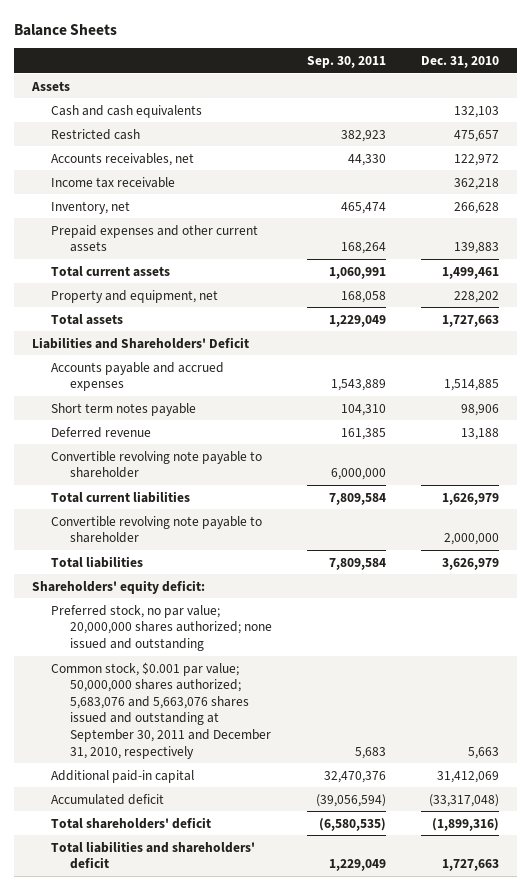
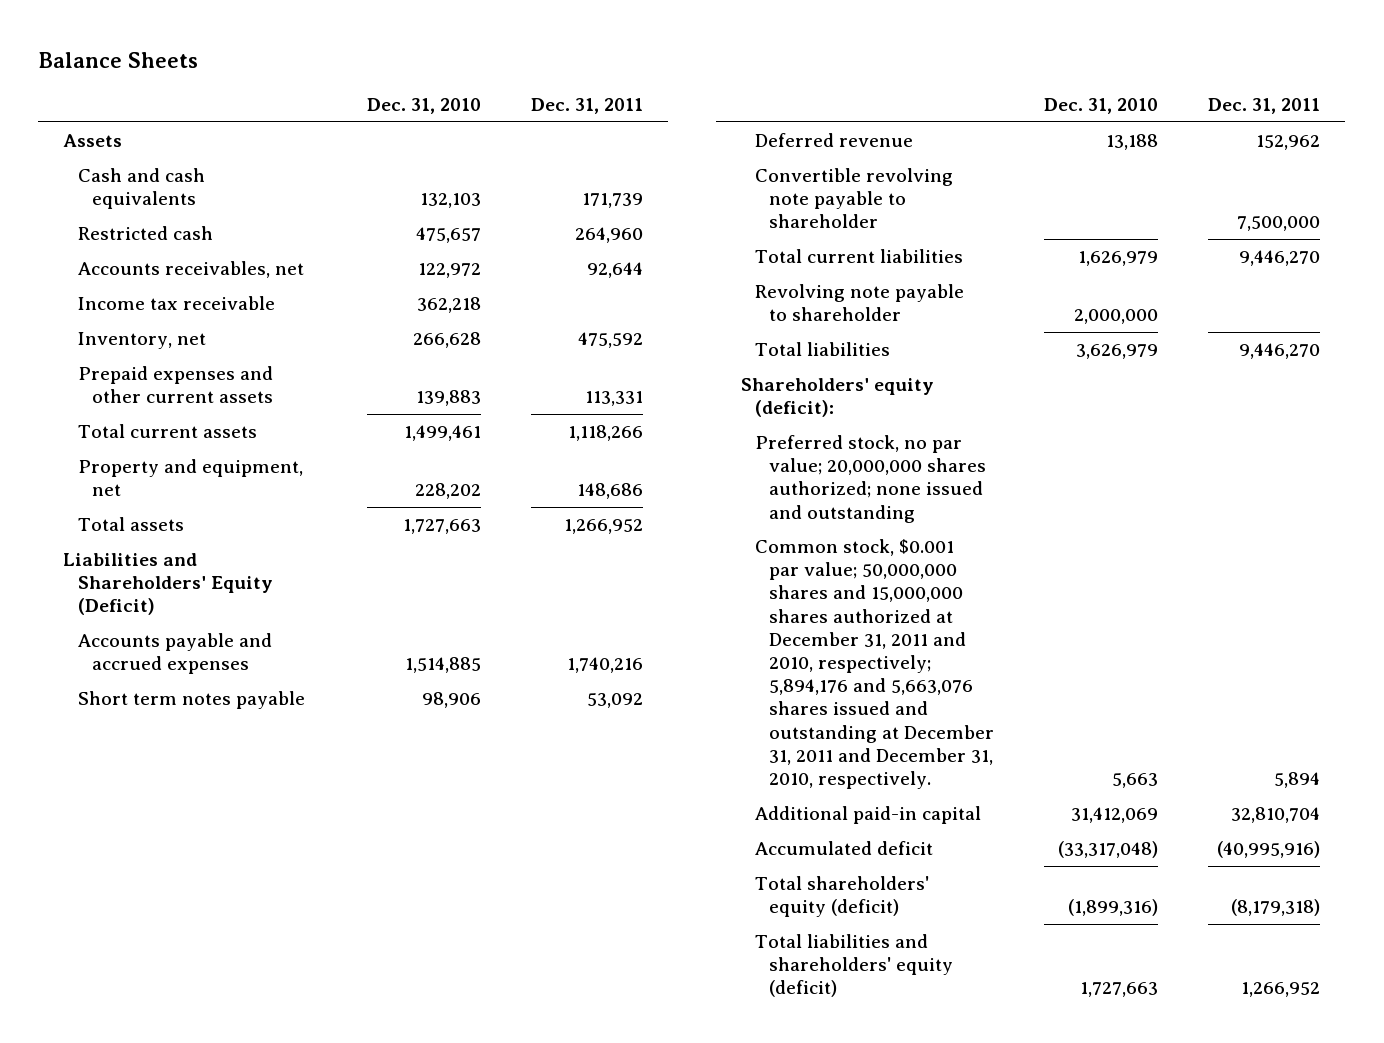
- | Sep. 30, 2011 | Dec. 31, 2010
+ | Dec. 31, 2010 | Dec. 31, 2011
- Liabilities and Shareholders' Deficit
+ Liabilities and Shareholders' Equity (Deficit)
- Convertible revolving note payable to shareholder | | 2,000,000
+ Revolving note payable to shareholder | 2,000,000 |
- Shareholders' equity deficit:
+ Shareholders' equity (deficit):
- Common stock, $0.001 par value; 50,000,000 shares authorized; 5,683,076 and 5,663,076 shares issued and outstanding at September 30, 2011 and December 31, 2010, respectively | 5,683 | 5,663
+ Common stock, $0.001 par value; 50,000,000 shares and 15,000,000 shares authorized at December 31, 2011 and 2010, respectively; 5,894,176 and 5,663,076 shares issued and outstanding at December 31, 2011 and December 31, 2010, respectively. | 5,663 | 5,894
- Total shareholders' deficit | (6,580,535) | (1,899,316)
- Total liabilities and shareholders' deficit | 1,229,049 | 1,727,663
+ Total shareholders' equity (deficit) | (1,899,316) | (8,179,318)
+ Total liabilities and shareholders' equity (deficit) | 1,727,663 | 1,266,952

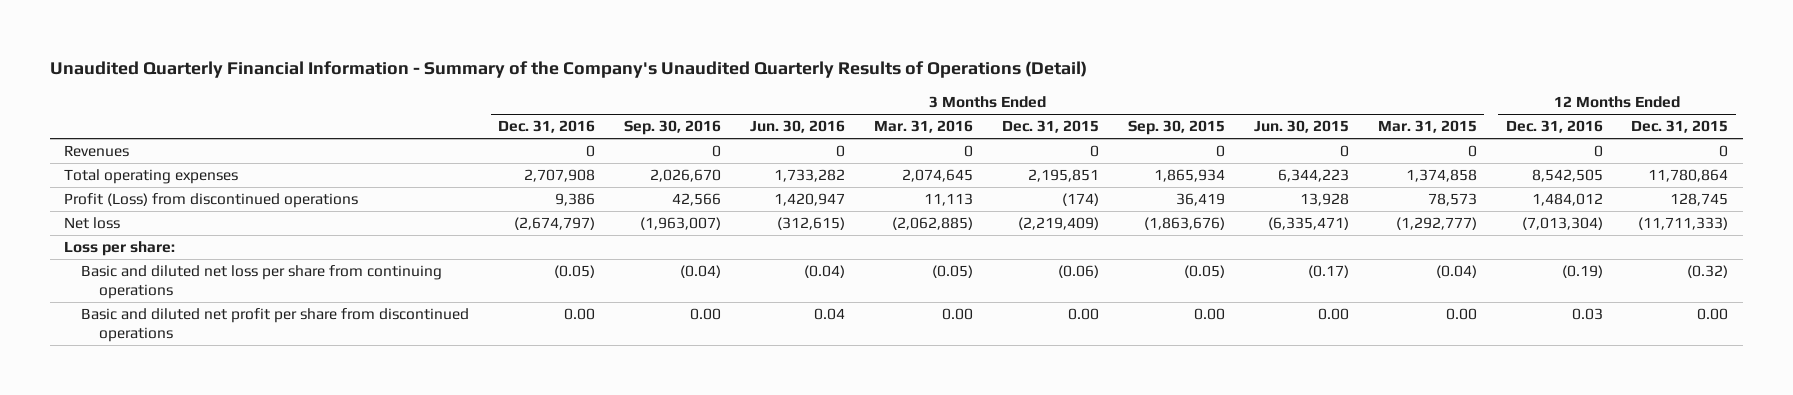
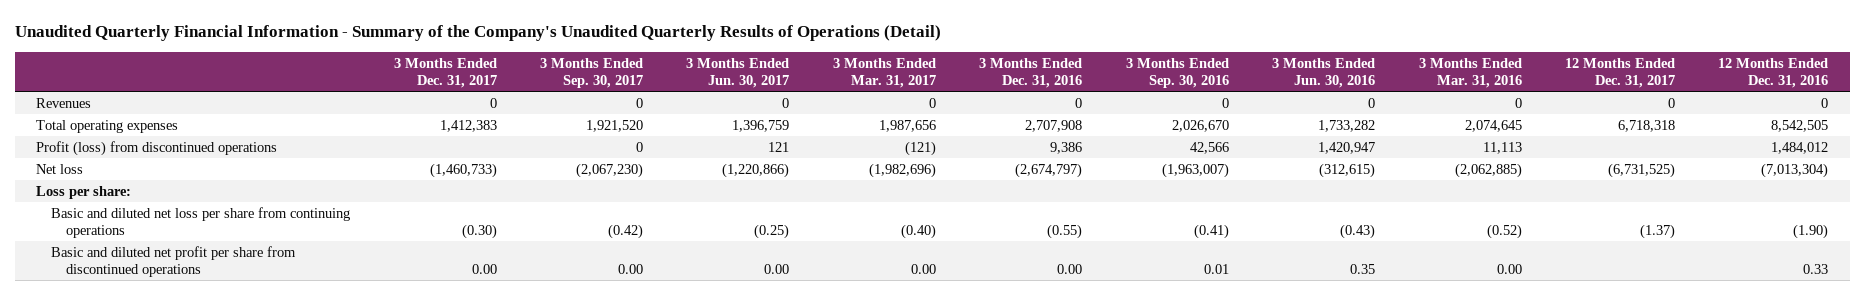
- | 3 Months Ended Dec. 31, 2016 | 3 Months Ended Sep. 30, 2016 | 3 Months Ended Jun. 30, 2016 | 3 Months Ended Mar. 31, 2016 | 3 Months Ended Dec. 31, 2015 | 3 Months Ended Sep. 30, 2015 | 3 Months Ended Jun. 30, 2015 | 3 Months Ended Mar. 31, 2015 | 12 Months Ended Dec. 31, 2016 | 12 Months Ended Dec. 31, 2015
+ | 3 Months Ended Dec. 31, 2017 | 3 Months Ended Sep. 30, 2017 | 3 Months Ended Jun. 30, 2017 | 3 Months Ended Mar. 31, 2017 | 3 Months Ended Dec. 31, 2016 | 3 Months Ended Sep. 30, 2016 | 3 Months Ended Jun. 30, 2016 | 3 Months Ended Mar. 31, 2016 | 12 Months Ended Dec. 31, 2017 | 12 Months Ended Dec. 31, 2016
- Profit (Loss) from discontinued operations | 9,386 | 42,566 | 1,420,947 | 11,113 | (174) | 36,419 | 13,928 | 78,573 | 1,484,012 | 128,745
+ Profit (loss) from discontinued operations | | 0 | 121 | (121) | 9,386 | 42,566 | 1,420,947 | 11,113 | | 1,484,012
- Basic and diluted net loss per share from continuing operations | (0.05) | (0.04) | (0.04) | (0.05) | (0.06) | (0.05) | (0.17) | (0.04) | (0.19) | (0.32)
- Basic and diluted net profit per share from discontinued operations | 0.00 | 0.00 | 0.04 | 0.00 | 0.00 | 0.00 | 0.00 | 0.00 | 0.03 | 0.00
+ Basic and diluted net loss per share from continuing operations | (0.30) | (0.42) | (0.25) | (0.40) | (0.55) | (0.41) | (0.43) | (0.52) | (1.37) | (1.90)
+ Basic and diluted net profit per share from discontinued operations | 0.00 | 0.00 | 0.00 | 0.00 | 0.00 | 0.01 | 0.35 | 0.00 | | 0.33

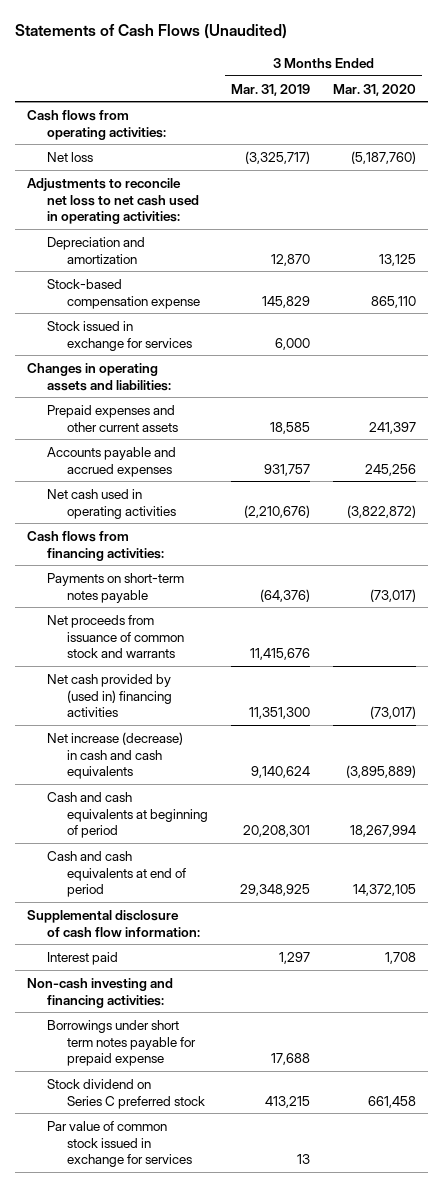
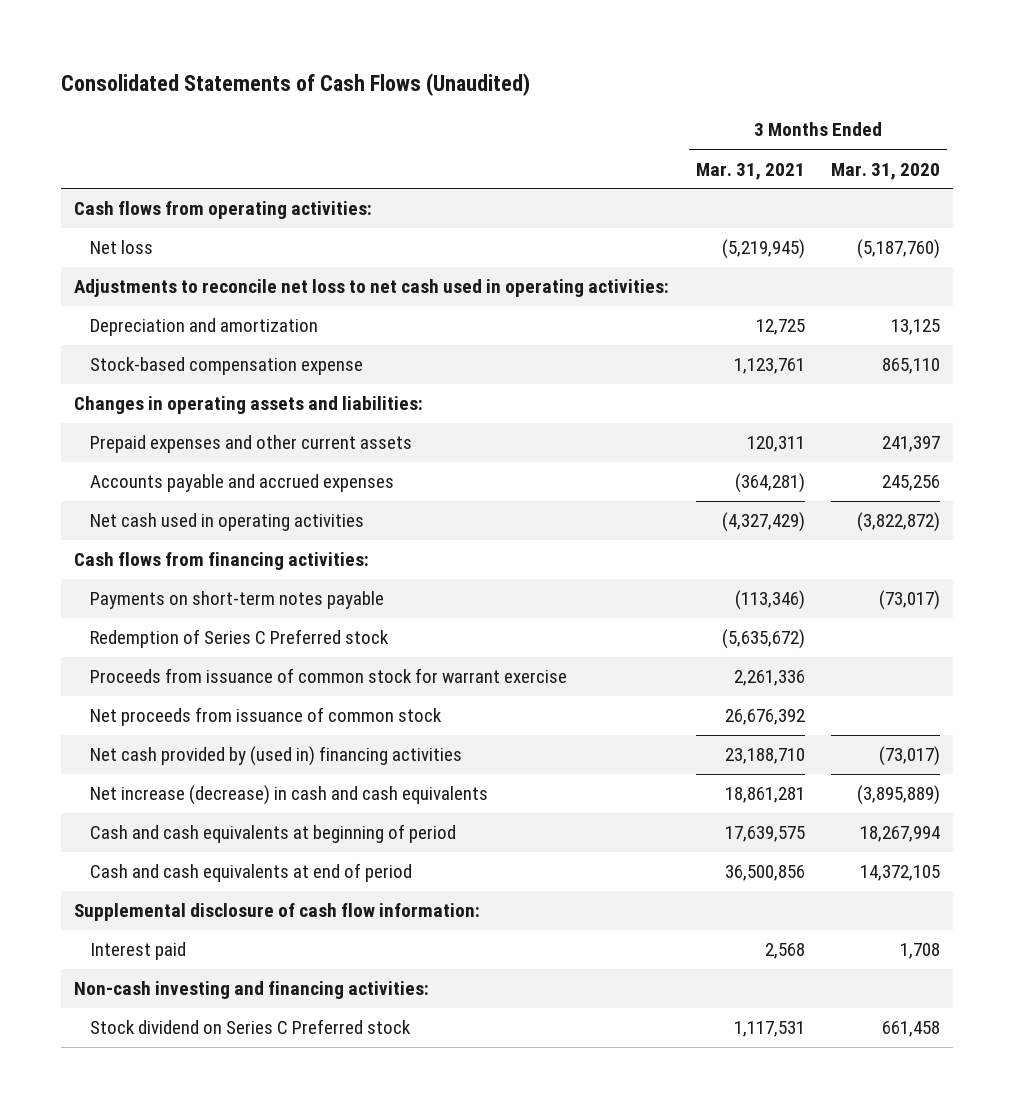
- Statements of Cash Flows (Unaudited)
+ Consolidated Statements of Cash Flows (Unaudited)
- | 3 Months Ended Mar. 31, 2019 | 3 Months Ended Mar. 31, 2020
+ | 3 Months Ended Mar. 31, 2021 | 3 Months Ended Mar. 31, 2020
- Stock issued in exchange for services | 6,000 |
- Net proceeds from issuance of common stock and warrants | 11,415,676 |
+ Redemption of Series C Preferred stock | (5,635,672) |
+ Proceeds from issuance of common stock for warrant exercise | 2,261,336 |
+ Net proceeds from issuance of common stock | 26,676,392 |
- Borrowings under short term notes payable for prepaid expense | 17,688 |
- Stock dividend on Series C preferred stock | 413,215 | 661,458
- Par value of common stock issued in exchange for services | 13 |
+ Stock dividend on Series C Preferred stock | 1,117,531 | 661,458

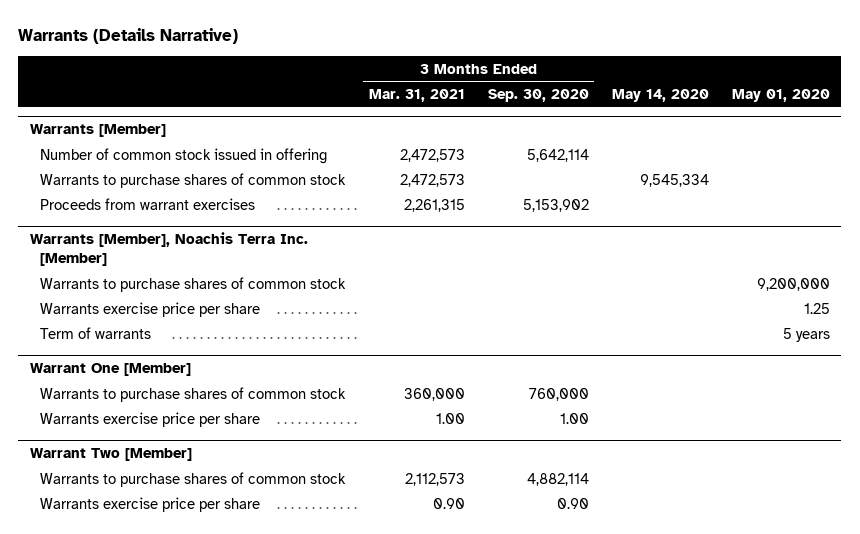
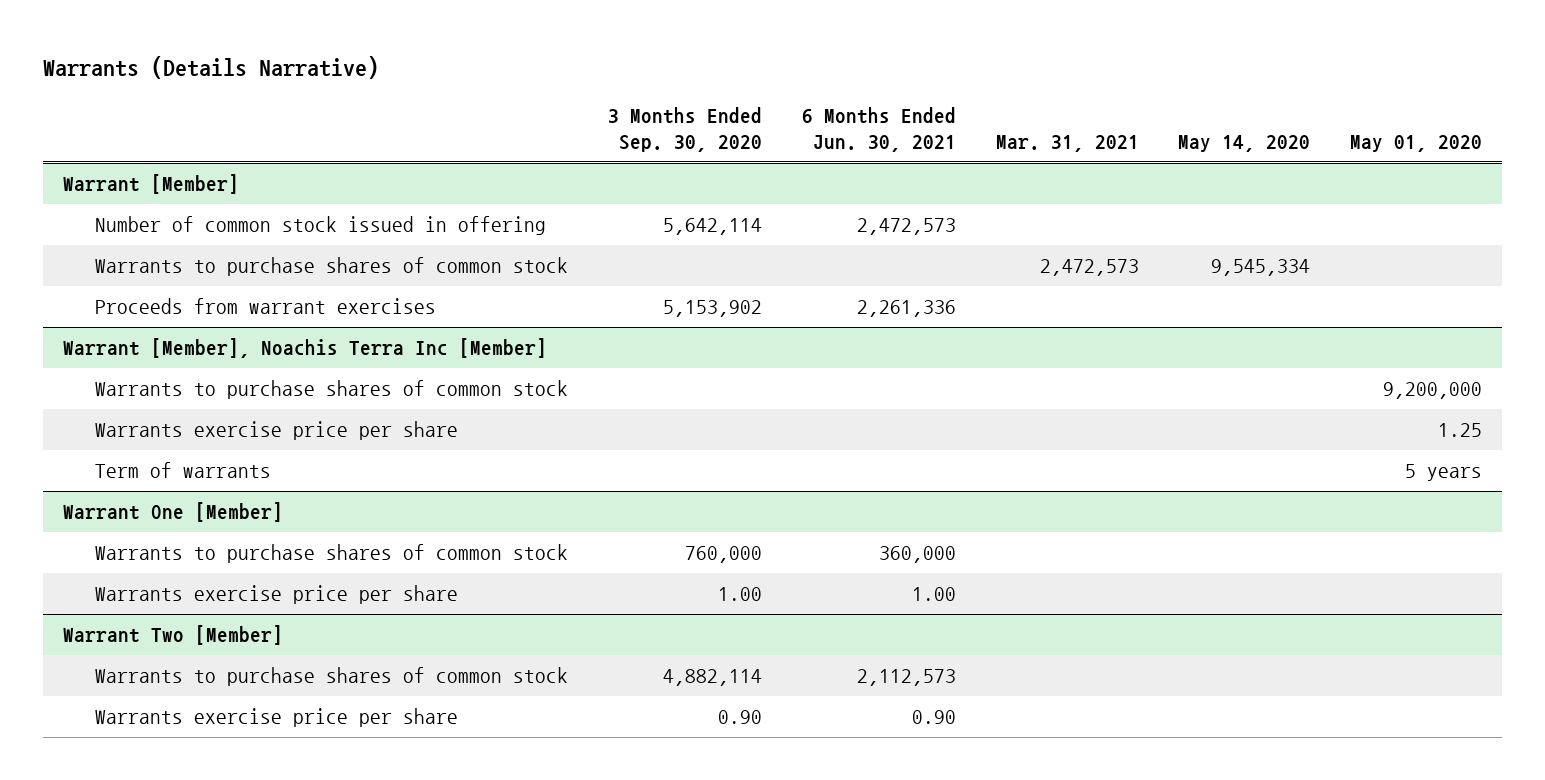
- | 3 Months Ended Mar. 31, 2021 | 3 Months Ended Sep. 30, 2020 | May 14, 2020 | May 01, 2020
+ | 3 Months Ended Sep. 30, 2020 | 6 Months Ended Jun. 30, 2021 | Mar. 31, 2021 | May 14, 2020 | May 01, 2020
- Warrants [Member]
+ Warrant [Member]
- Warrants [Member], Noachis Terra Inc. [Member]
+ Warrant [Member], Noachis Terra Inc [Member]

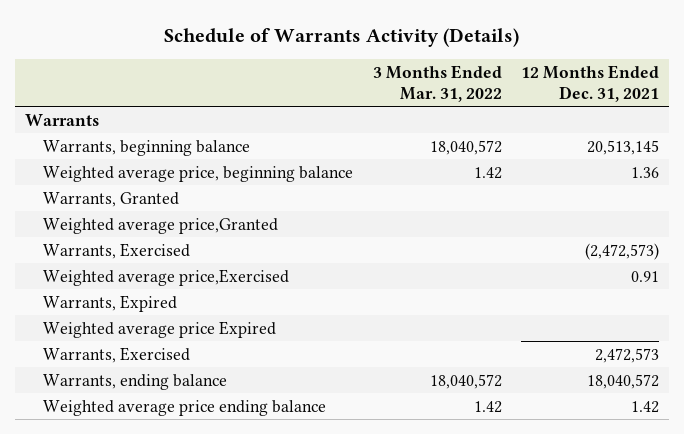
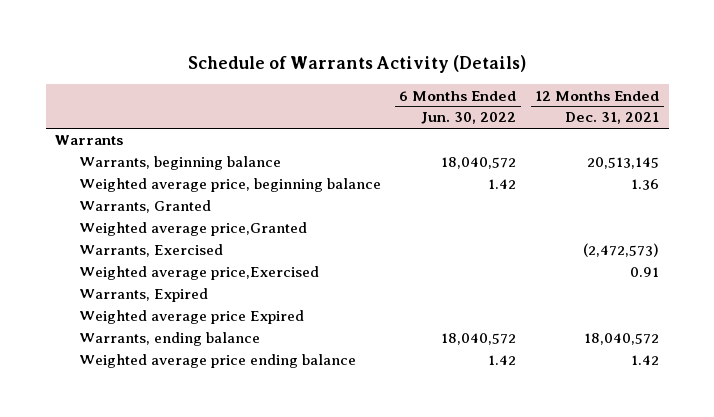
- | 3 Months Ended Mar. 31, 2022 | 12 Months Ended Dec. 31, 2021
+ | 6 Months Ended Jun. 30, 2022 | 12 Months Ended Dec. 31, 2021
- Warrants, Exercised | | 2,472,573

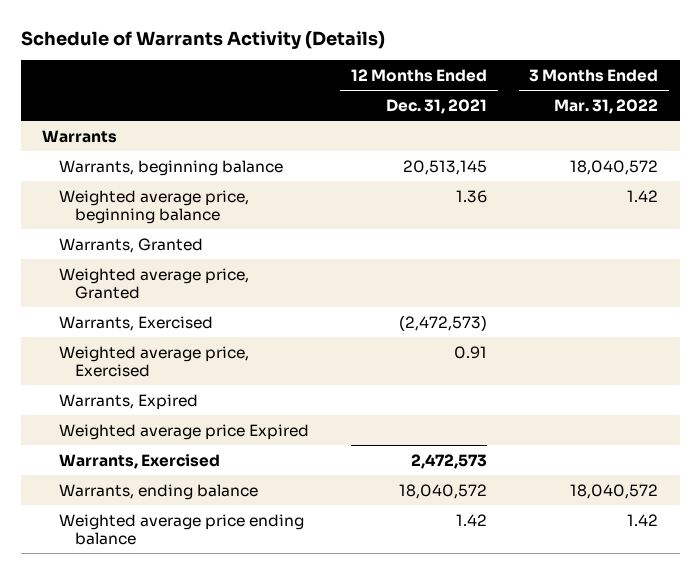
- | 6 Months Ended Jun. 30, 2022 | 12 Months Ended Dec. 31, 2021
+ | 12 Months Ended Dec. 31, 2021 | 3 Months Ended Mar. 31, 2022
- Weighted average price,Granted
+ Weighted average price, Granted
- Weighted average price,Exercised | | 0.91
+ Weighted average price, Exercised | 0.91 |
+ Warrants, Exercised | 2,472,573 |

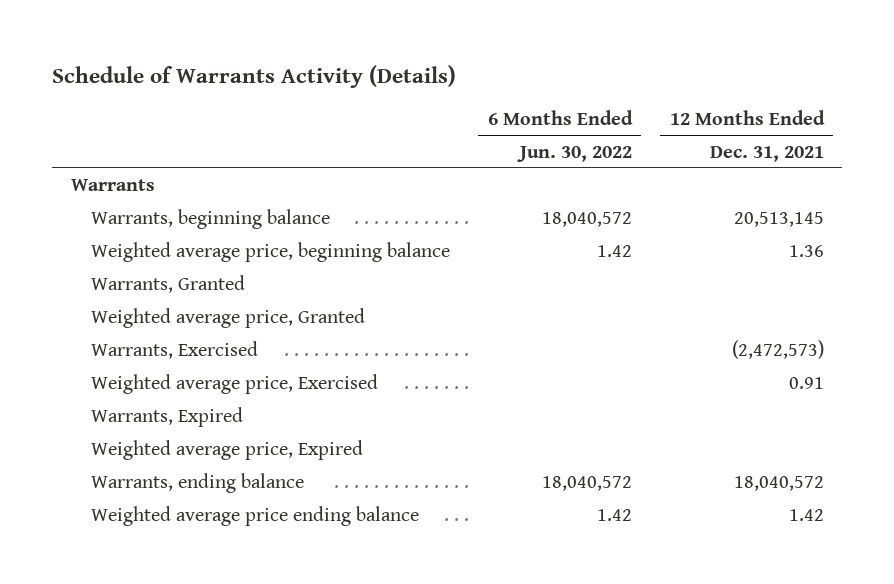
- | 12 Months Ended Dec. 31, 2021 | 3 Months Ended Mar. 31, 2022
+ | 6 Months Ended Jun. 30, 2022 | 12 Months Ended Dec. 31, 2021
- Weighted average price Expired
- Warrants, Exercised | 2,472,573 |
+ Weighted average price, Expired

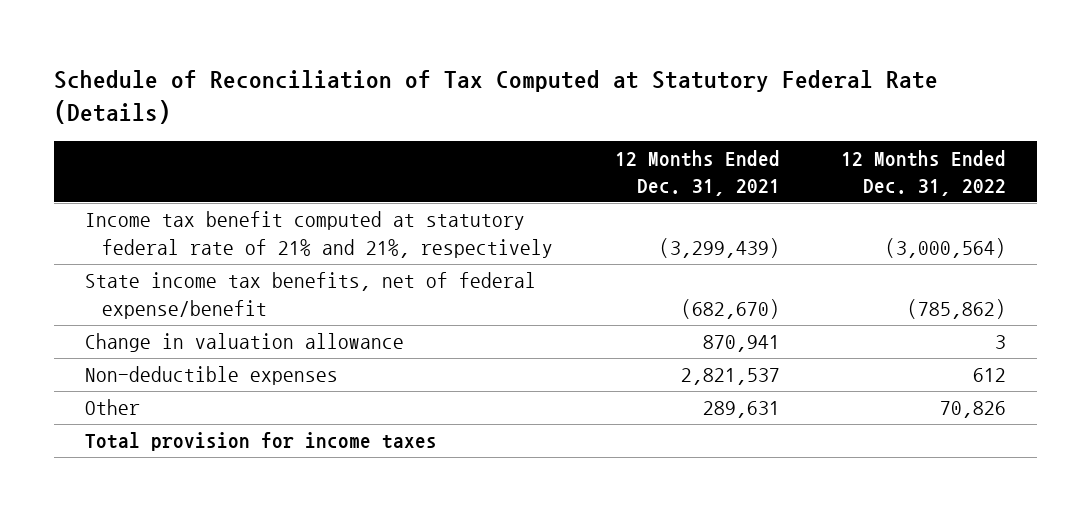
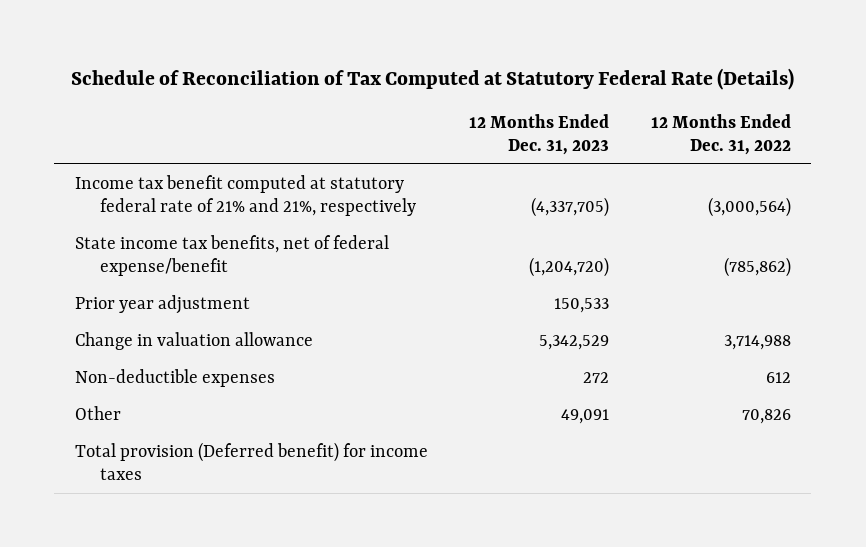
- | 12 Months Ended Dec. 31, 2021 | 12 Months Ended Dec. 31, 2022
+ | 12 Months Ended Dec. 31, 2023 | 12 Months Ended Dec. 31, 2022
- Change in valuation allowance | 870,941 | 3
+ Prior year adjustment | 150,533 |
+ Change in valuation allowance | 5,342,529 | 3,714,988
- Total provision for income taxes
+ Total provision (Deferred benefit) for income taxes

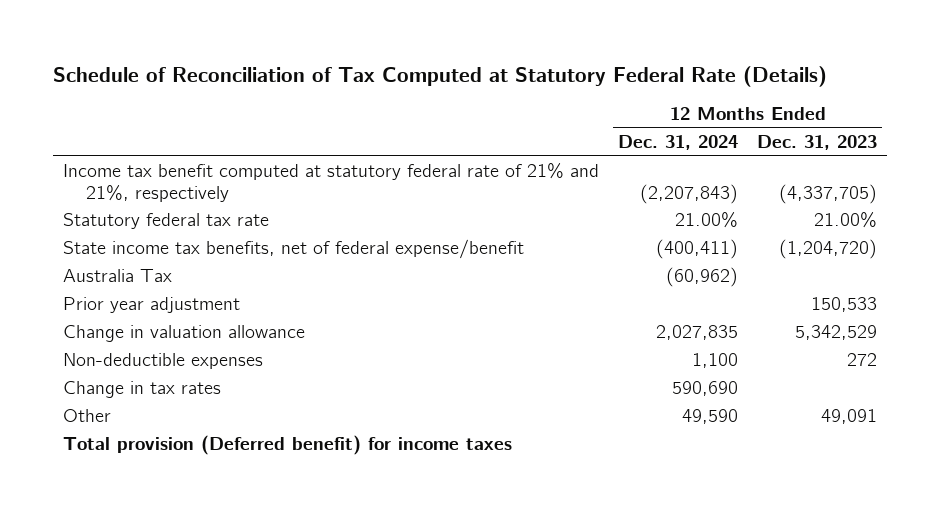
- | 12 Months Ended Dec. 31, 2023 | 12 Months Ended Dec. 31, 2022
+ | 12 Months Ended Dec. 31, 2024 | 12 Months Ended Dec. 31, 2023
+ Statutory federal tax rate | 21.00% | 21.00%
+ Australia Tax | (60,962) |
+ Change in tax rates | 590,690 |

